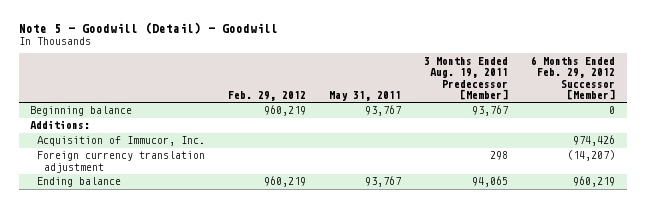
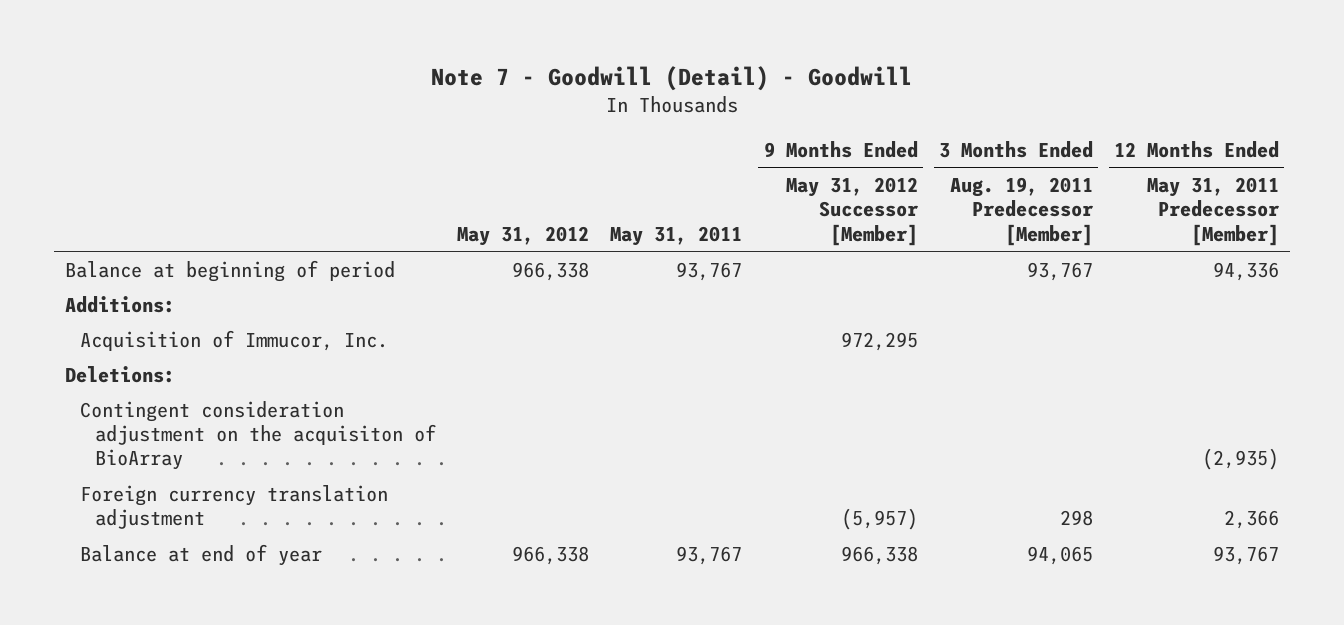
- Note 5 - Goodwill (Detail) - Goodwill
+ Note 7 - Goodwill (Detail) - Goodwill
- | Feb. 29, 2012 | May 31, 2011 | 3 Months Ended Aug. 19, 2011 Predecessor [Member] | 6 Months Ended Feb. 29, 2012 Successor [Member]
+ | May 31, 2012 | May 31, 2011 | 9 Months Ended May 31, 2012 Successor [Member] | 3 Months Ended Aug. 19, 2011 Predecessor [Member] | 12 Months Ended May 31, 2011 Predecessor [Member]
- Beginning balance | 960,219 | 93,767 | 93,767 | 0
+ Balance at beginning of period | 966,338 | 93,767 | | 93,767 | 94,336
+ Deletions:
+ Contingent consideration adjustment on the acquisiton of BioArray | | | | | (2,935)
- Ending balance | 960,219 | 93,767 | 94,065 | 960,219
+ Balance at end of year | 966,338 | 93,767 | 966,338 | 94,065 | 93,767

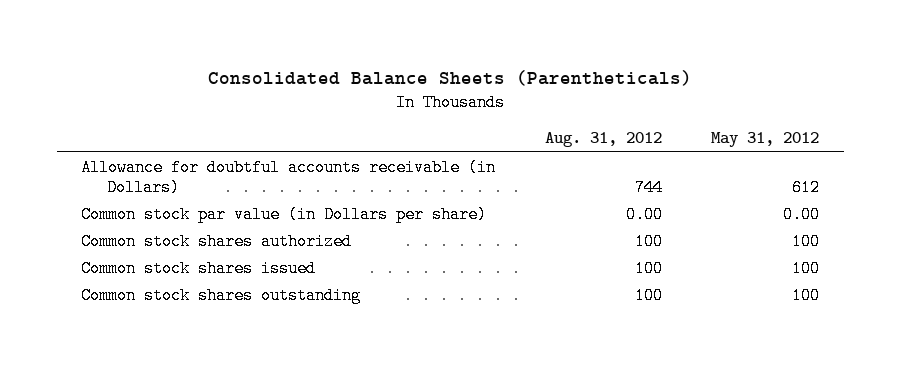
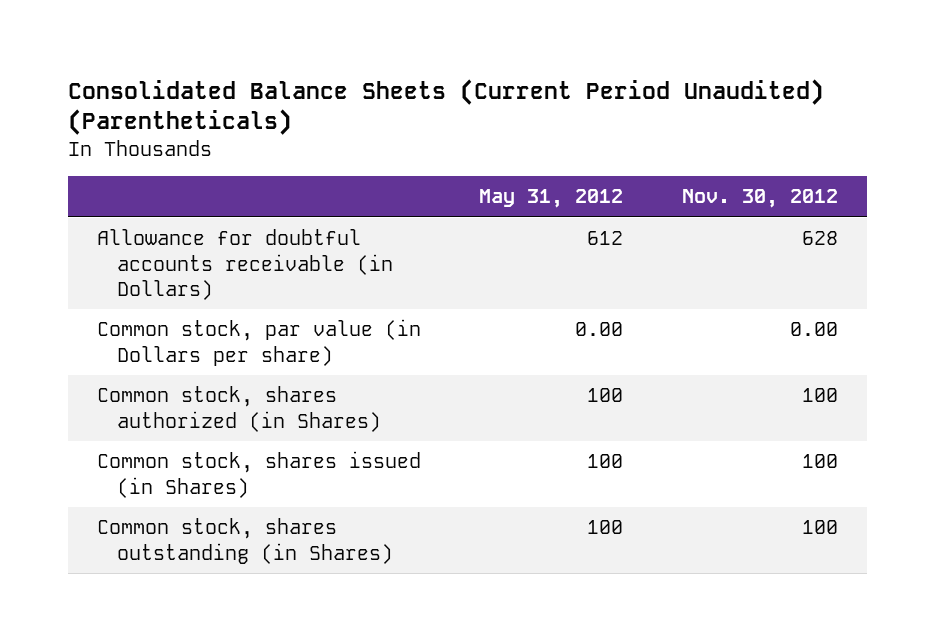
- Consolidated Balance Sheets (Parentheticals)
+ Consolidated Balance Sheets (Current Period Unaudited) (Parentheticals)
- | Aug. 31, 2012 | May 31, 2012
+ | May 31, 2012 | Nov. 30, 2012
- Common stock par value (in Dollars per share) | 0.00 | 0.00
- Common stock shares authorized | 100 | 100
- Common stock shares issued | 100 | 100
- Common stock shares outstanding | 100 | 100
+ Common stock, par value (in Dollars per share) | 0.00 | 0.00
+ Common stock, shares authorized (in Shares) | 100 | 100
+ Common stock, shares issued (in Shares) | 100 | 100
+ Common stock, shares outstanding (in Shares) | 100 | 100

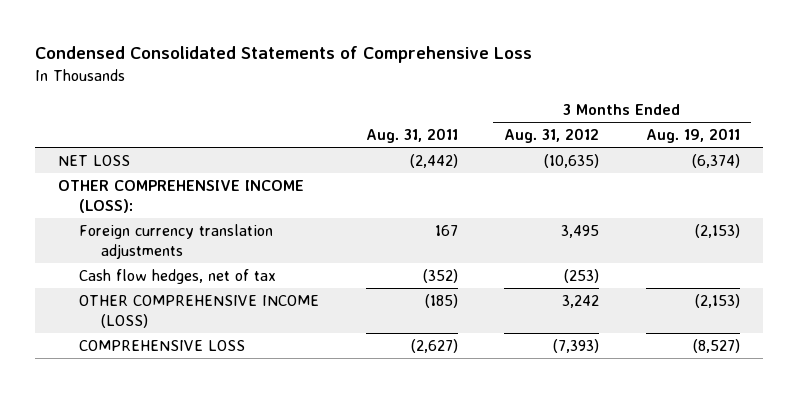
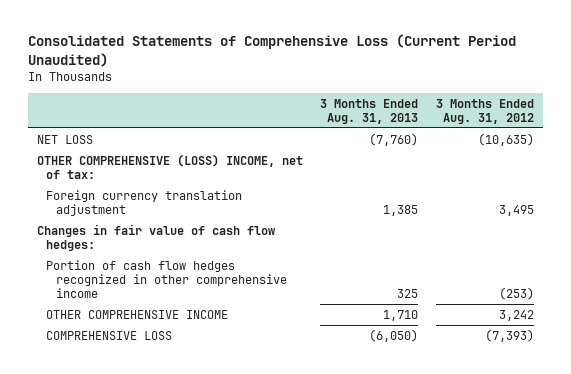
- Condensed Consolidated Statements of Comprehensive Loss
+ Consolidated Statements of Comprehensive Loss (Current Period Unaudited)
- | Aug. 31, 2011 | 3 Months Ended Aug. 31, 2012 | 3 Months Ended Aug. 19, 2011
+ | 3 Months Ended Aug. 31, 2013 | 3 Months Ended Aug. 31, 2012
- OTHER COMPREHENSIVE INCOME (LOSS):
- Foreign currency translation adjustments | 167 | 3,495 | (2,153)
- Cash flow hedges, net of tax | (352) | (253) |
- OTHER COMPREHENSIVE INCOME (LOSS) | (185) | 3,242 | (2,153)
+ OTHER COMPREHENSIVE (LOSS) INCOME, net of tax:
+ Foreign currency translation adjustment | 1,385 | 3,495
+ Changes in fair value of cash flow hedges:
+ Portion of cash flow hedges recognized in other comprehensive income | 325 | (253)
+ OTHER COMPREHENSIVE INCOME | 1,710 | 3,242

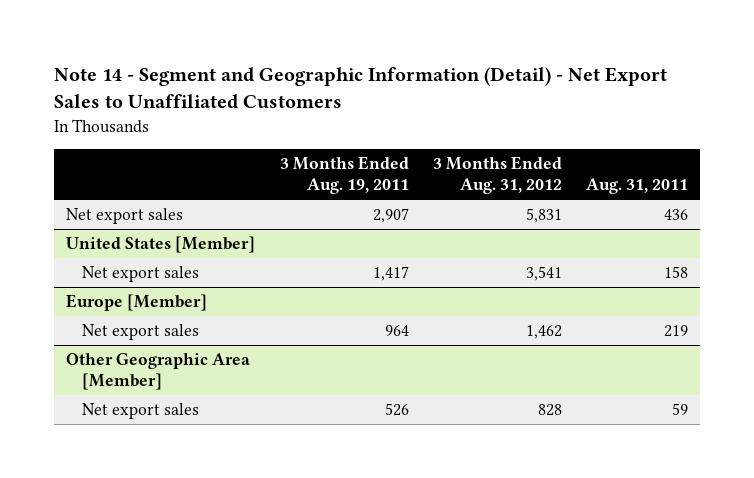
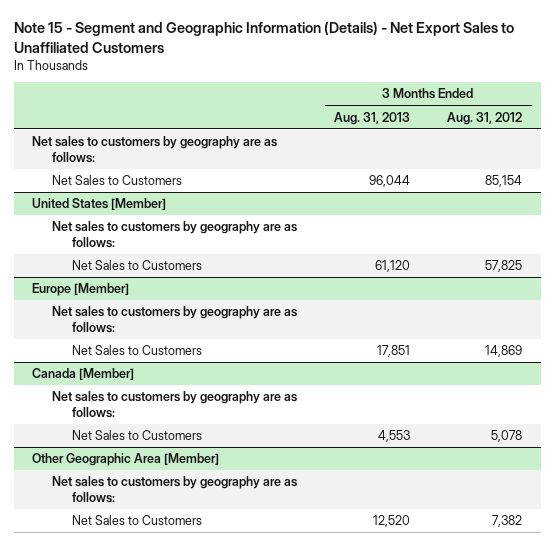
- Note 14 - Segment and Geographic Information (Detail) - Net Export Sales to Unaffiliated Customers
+ Note 15 - Segment and Geographic Information (Details) - Net Export Sales to Unaffiliated Customers
- | 3 Months Ended Aug. 19, 2011 | 3 Months Ended Aug. 31, 2012 | Aug. 31, 2011
+ | 3 Months Ended Aug. 31, 2013 | 3 Months Ended Aug. 31, 2012
- Net export sales | 2,907 | 5,831 | 436
+ Net sales to customers by geography are as follows:
+ Net Sales to Customers | 96,044 | 85,154
@ United States [Member]
- Net export sales | 1,417 | 3,541 | 158
+ Net sales to customers by geography are as follows:
+ Net Sales to Customers | 61,120 | 57,825
@ Europe [Member]
- Net export sales | 964 | 1,462 | 219
+ Net sales to customers by geography are as follows:
+ Net Sales to Customers | 17,851 | 14,869
+ Canada [Member]
+ Net sales to customers by geography are as follows:
+ Net Sales to Customers | 4,553 | 5,078
@ Other Geographic Area [Member]
- Net export sales | 526 | 828 | 59
+ Net sales to customers by geography are as follows:
+ Net Sales to Customers | 12,520 | 7,382

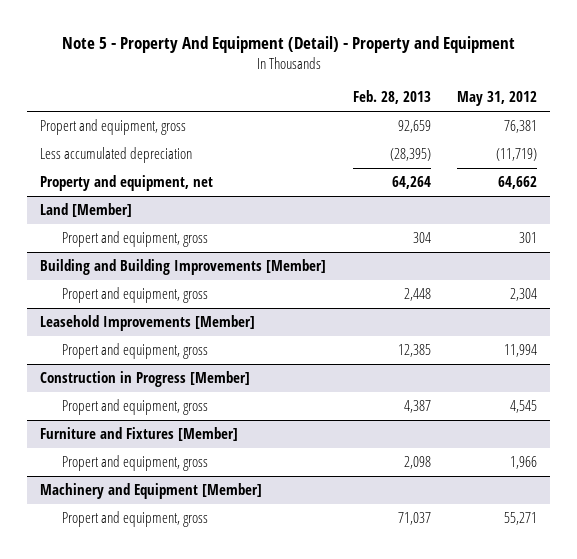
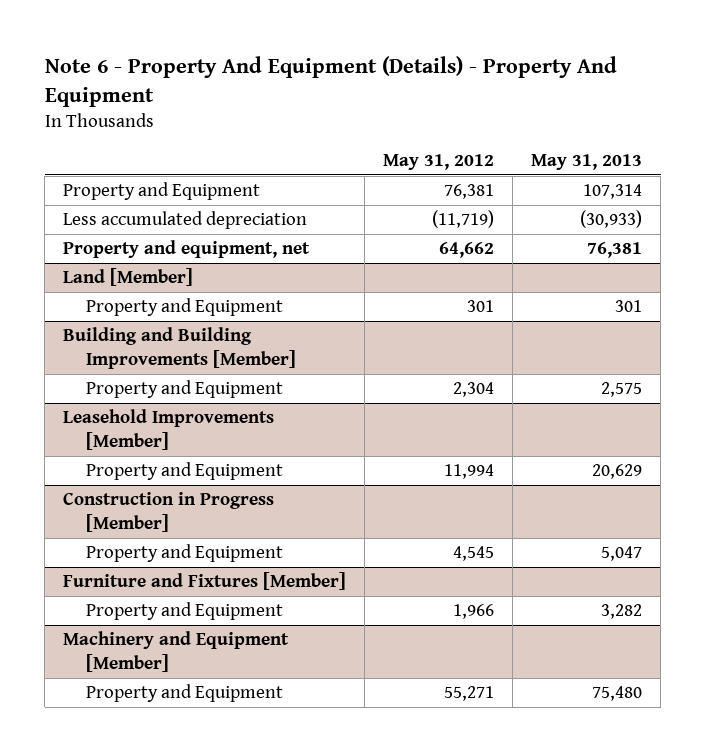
- Note 5 - Property And Equipment (Detail) - Property and Equipment
+ Note 6 - Property And Equipment (Details) - Property And Equipment
- | Feb. 28, 2013 | May 31, 2012
+ | May 31, 2012 | May 31, 2013
- Propert and equipment, gross | 92,659 | 76,381
+ Property and Equipment | 76,381 | 107,314
@ Land [Member]
- Propert and equipment, gross | 304 | 301
+ Property and Equipment | 301 | 301
@ Building and Building Improvements [Member]
- Propert and equipment, gross | 2,448 | 2,304
+ Property and Equipment | 2,304 | 2,575
@ Leasehold Improvements [Member]
- Propert and equipment, gross | 12,385 | 11,994
+ Property and Equipment | 11,994 | 20,629
@ Construction in Progress [Member]
- Propert and equipment, gross | 4,387 | 4,545
+ Property and Equipment | 4,545 | 5,047
@ Furniture and Fixtures [Member]
- Propert and equipment, gross | 2,098 | 1,966
+ Property and Equipment | 1,966 | 3,282
@ Machinery and Equipment [Member]
- Propert and equipment, gross | 71,037 | 55,271
+ Property and Equipment | 55,271 | 75,480

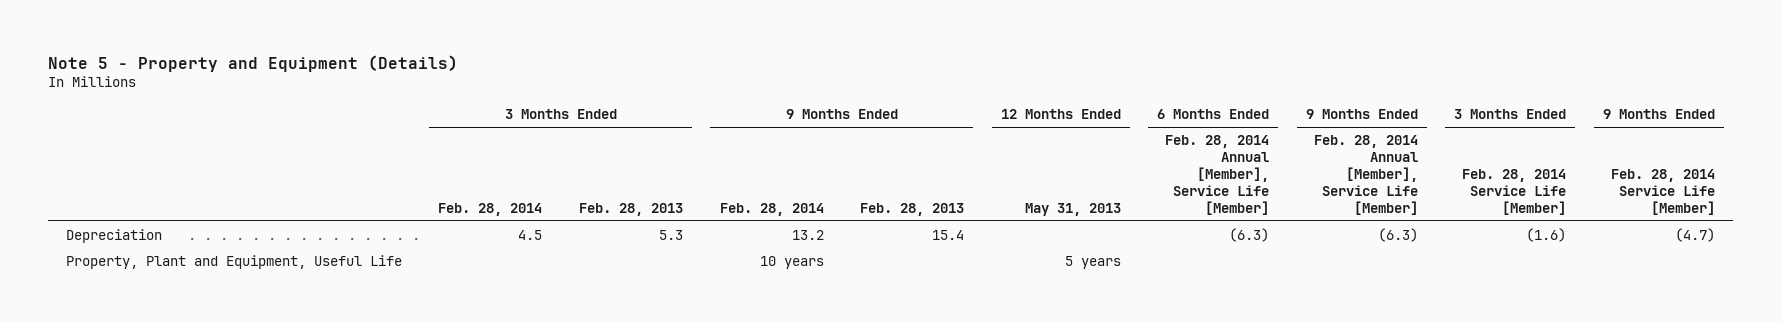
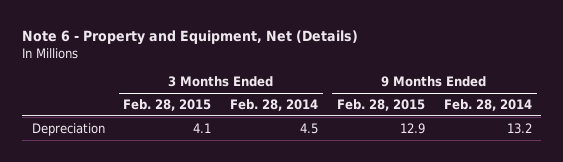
- Note 5 - Property and Equipment (Details)
+ Note 6 - Property and Equipment, Net (Details)
- | 3 Months Ended Feb. 28, 2014 | 3 Months Ended Feb. 28, 2013 | 9 Months Ended Feb. 28, 2014 | 9 Months Ended Feb. 28, 2013 | 12 Months Ended May 31, 2013 | 6 Months Ended Feb. 28, 2014 Annual [Member], Service Life [Member] | 9 Months Ended Feb. 28, 2014 Annual [Member], Service Life [Member] | 3 Months Ended Feb. 28, 2014 Service Life [Member] | 9 Months Ended Feb. 28, 2014 Service Life [Member]
+ | 3 Months Ended Feb. 28, 2015 | 3 Months Ended Feb. 28, 2014 | 9 Months Ended Feb. 28, 2015 | 9 Months Ended Feb. 28, 2014
- Property, Plant and Equipment, Useful Life | | | 10 years | | 5 years | | | |

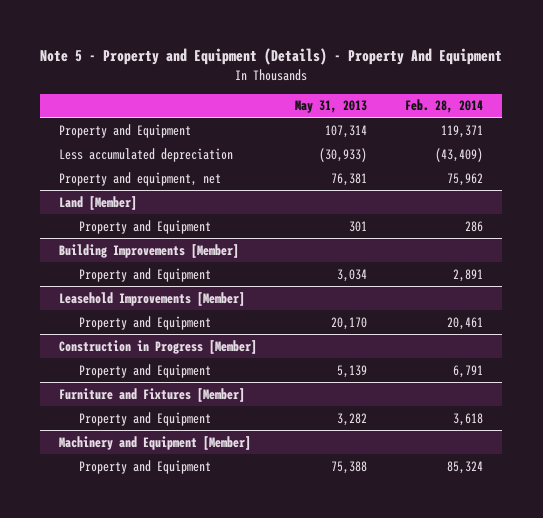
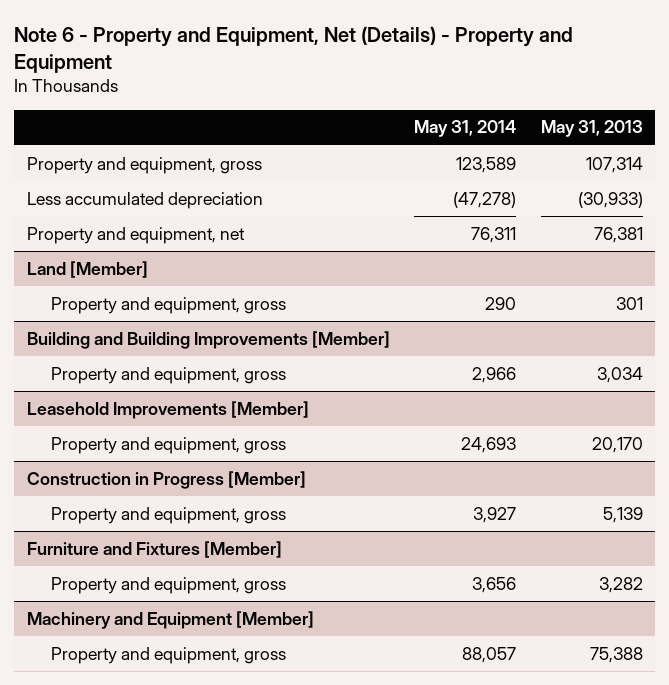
- Note 5 - Property and Equipment (Details) - Property And Equipment
+ Note 6 - Property and Equipment, Net (Details) - Property and Equipment
- | May 31, 2013 | Feb. 28, 2014
+ | May 31, 2014 | May 31, 2013
- Property and Equipment | 107,314 | 119,371
+ Property and equipment, gross | 123,589 | 107,314
@ Land [Member]
- Property and Equipment | 301 | 286
- Building Improvements [Member]
- Property and Equipment | 3,034 | 2,891
@ Land [Member]
+ Property and equipment, gross | 290 | 301
+ Building and Building Improvements [Member]
+ Property and equipment, gross | 2,966 | 3,034
@ Leasehold Improvements [Member]
- Property and Equipment | 20,170 | 20,461
+ Property and equipment, gross | 24,693 | 20,170
@ Construction in Progress [Member]
- Property and Equipment | 5,139 | 6,791
+ Property and equipment, gross | 3,927 | 5,139
@ Furniture and Fixtures [Member]
- Property and Equipment | 3,282 | 3,618
+ Property and equipment, gross | 3,656 | 3,282
@ Machinery and Equipment [Member]
- Property and Equipment | 75,388 | 85,324
+ Property and equipment, gross | 88,057 | 75,388

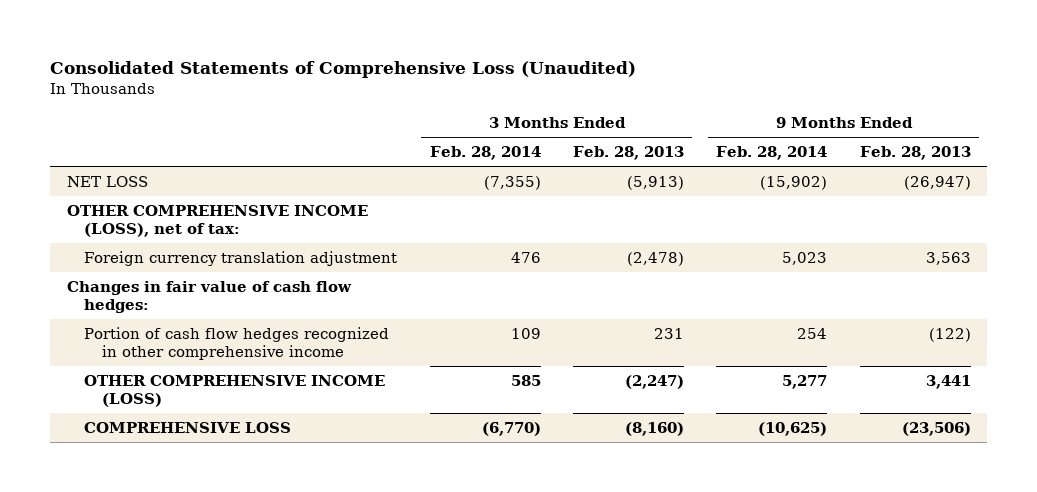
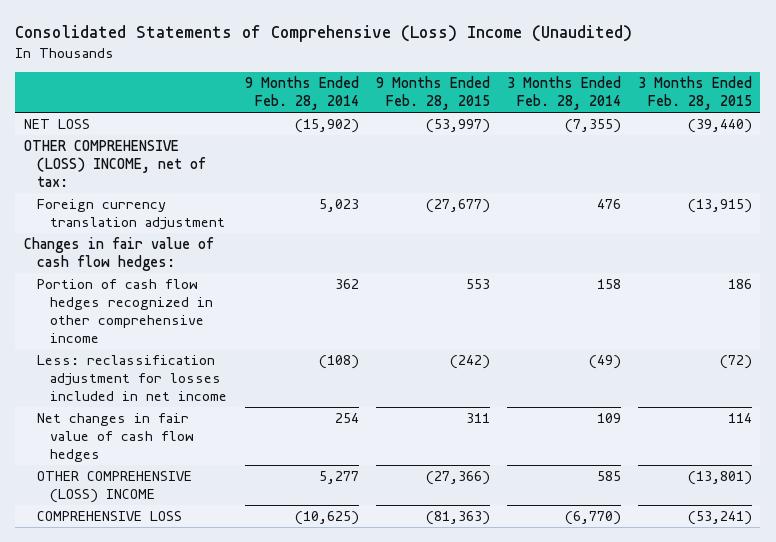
- Consolidated Statements of Comprehensive Loss (Unaudited)
+ Consolidated Statements of Comprehensive (Loss) Income (Unaudited)
- | 3 Months Ended Feb. 28, 2014 | 3 Months Ended Feb. 28, 2013 | 9 Months Ended Feb. 28, 2014 | 9 Months Ended Feb. 28, 2013
+ | 9 Months Ended Feb. 28, 2014 | 9 Months Ended Feb. 28, 2015 | 3 Months Ended Feb. 28, 2014 | 3 Months Ended Feb. 28, 2015
- OTHER COMPREHENSIVE INCOME (LOSS), net of tax:
+ OTHER COMPREHENSIVE (LOSS) INCOME, net of tax:
- Portion of cash flow hedges recognized in other comprehensive income | 109 | 231 | 254 | (122)
- OTHER COMPREHENSIVE INCOME (LOSS) | 585 | (2,247) | 5,277 | 3,441
+ Portion of cash flow hedges recognized in other comprehensive income | 362 | 553 | 158 | 186
+ Less: reclassification adjustment for losses included in net income | (108) | (242) | (49) | (72)
+ Net changes in fair value of cash flow hedges | 254 | 311 | 109 | 114
+ OTHER COMPREHENSIVE (LOSS) INCOME | 5,277 | (27,366) | 585 | (13,801)

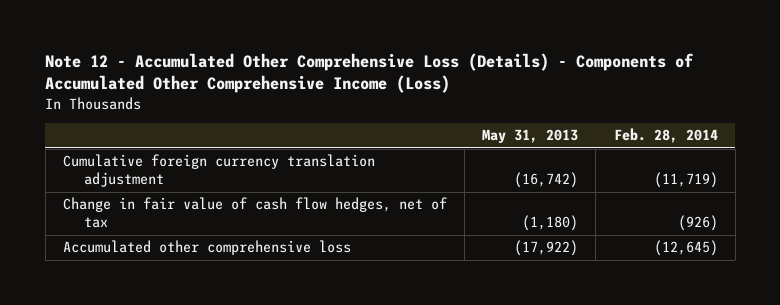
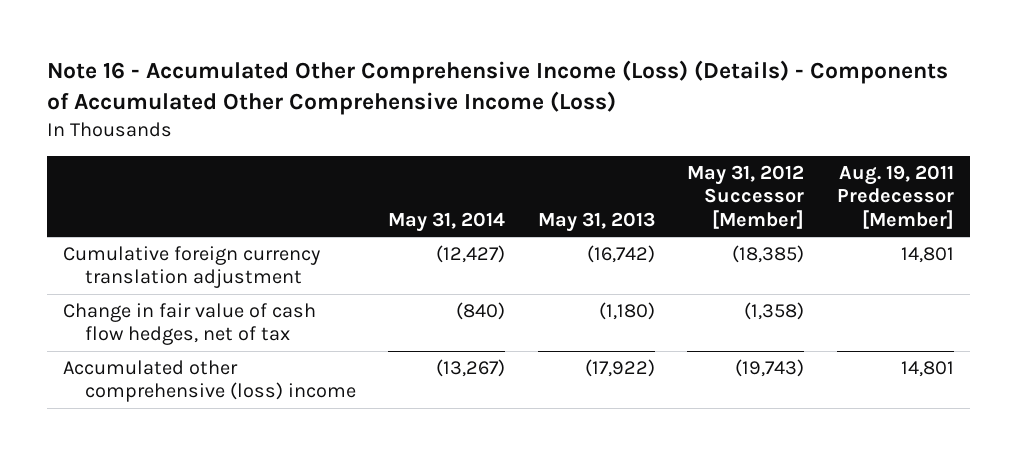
- Note 12 - Accumulated Other Comprehensive Loss (Details) - Components of Accumulated Other Comprehensive Income (Loss)
+ Note 16 - Accumulated Other Comprehensive Income (Loss) (Details) - Components of Accumulated Other Comprehensive Income (Loss)
- | May 31, 2013 | Feb. 28, 2014
+ | May 31, 2014 | May 31, 2013 | May 31, 2012 Successor [Member] | Aug. 19, 2011 Predecessor [Member]
- Accumulated other comprehensive loss | (17,922) | (12,645)
+ Accumulated other comprehensive (loss) income | (13,267) | (17,922) | (19,743) | 14,801

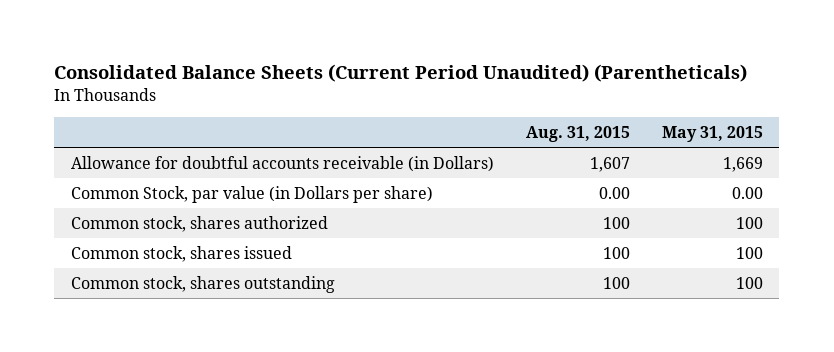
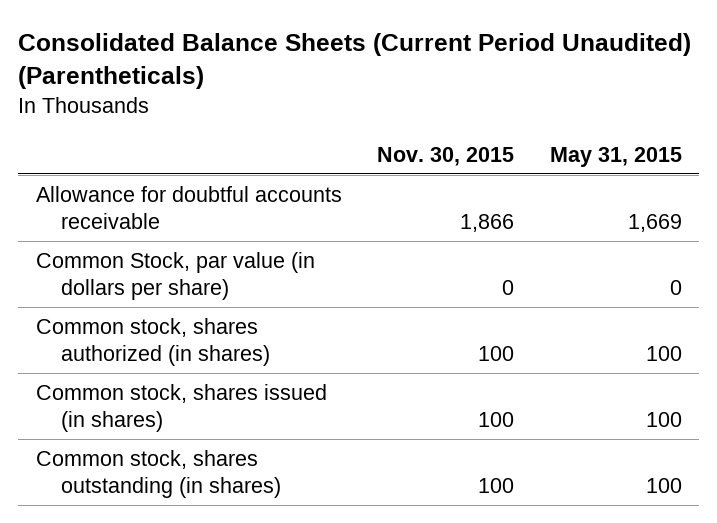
- | Aug. 31, 2015 | May 31, 2015
+ | Nov. 30, 2015 | May 31, 2015
- Allowance for doubtful accounts receivable (in Dollars) | 1,607 | 1,669
- Common Stock, par value (in Dollars per share) | 0.00 | 0.00
- Common stock, shares authorized | 100 | 100
- Common stock, shares issued | 100 | 100
- Common stock, shares outstanding | 100 | 100
+ Allowance for doubtful accounts receivable | 1,866 | 1,669
+ Common Stock, par value (in dollars per share) | 0 | 0
+ Common stock, shares authorized (in shares) | 100 | 100
+ Common stock, shares issued (in shares) | 100 | 100
+ Common stock, shares outstanding (in shares) | 100 | 100

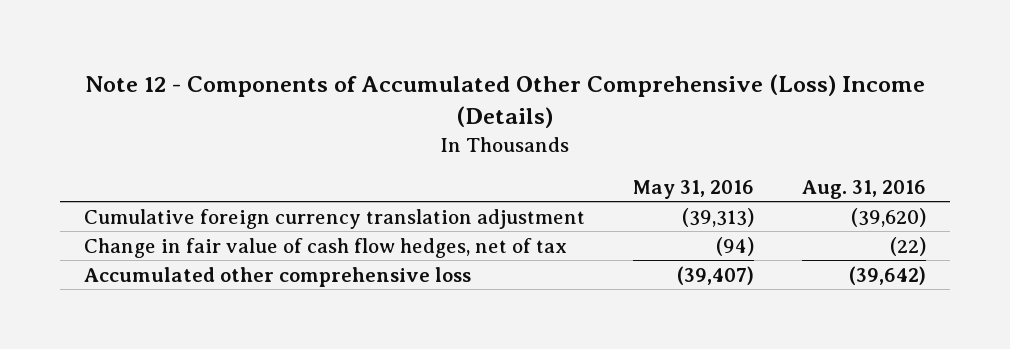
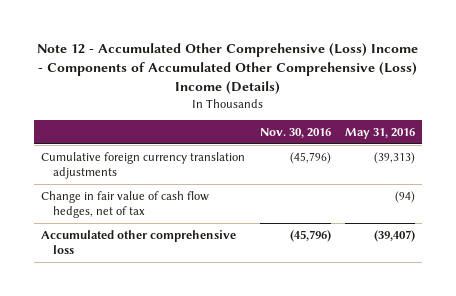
- Note 12 - Components of Accumulated Other Comprehensive (Loss) Income (Details)
+ Note 12 - Accumulated Other Comprehensive (Loss) Income - Components of Accumulated Other Comprehensive (Loss) Income (Details)
- | May 31, 2016 | Aug. 31, 2016
+ | Nov. 30, 2016 | May 31, 2016
- Cumulative foreign currency translation adjustment | (39,313) | (39,620)
+ Cumulative foreign currency translation adjustments | (45,796) | (39,313)

